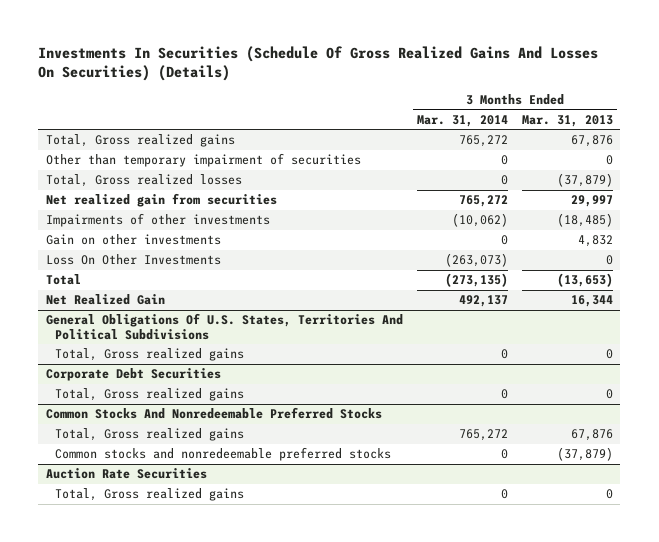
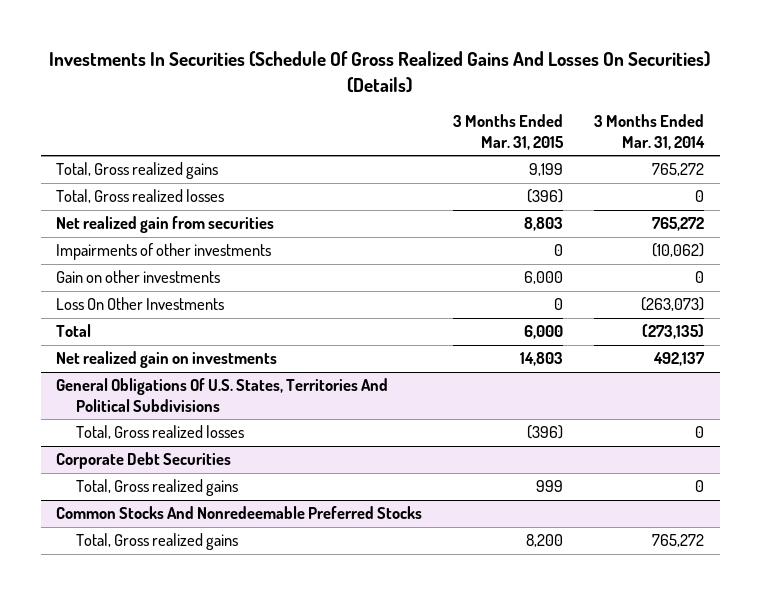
- | 3 Months Ended Mar. 31, 2014 | 3 Months Ended Mar. 31, 2013
+ | 3 Months Ended Mar. 31, 2015 | 3 Months Ended Mar. 31, 2014
- Other than temporary impairment of securities | 0 | 0
- Net Realized Gain | 492,137 | 16,344
+ Net realized gain on investments | 14,803 | 492,137
@ General Obligations Of U.S. States, Territories And Political Subdivisions
- Total, Gross realized gains | 0 | 0
+ Total, Gross realized losses | (396) | 0
@ Common Stocks And Nonredeemable Preferred Stocks
- Common stocks and nonredeemable preferred stocks | 0 | (37,879)
- Auction Rate Securities
- Total, Gross realized gains | 0 | 0

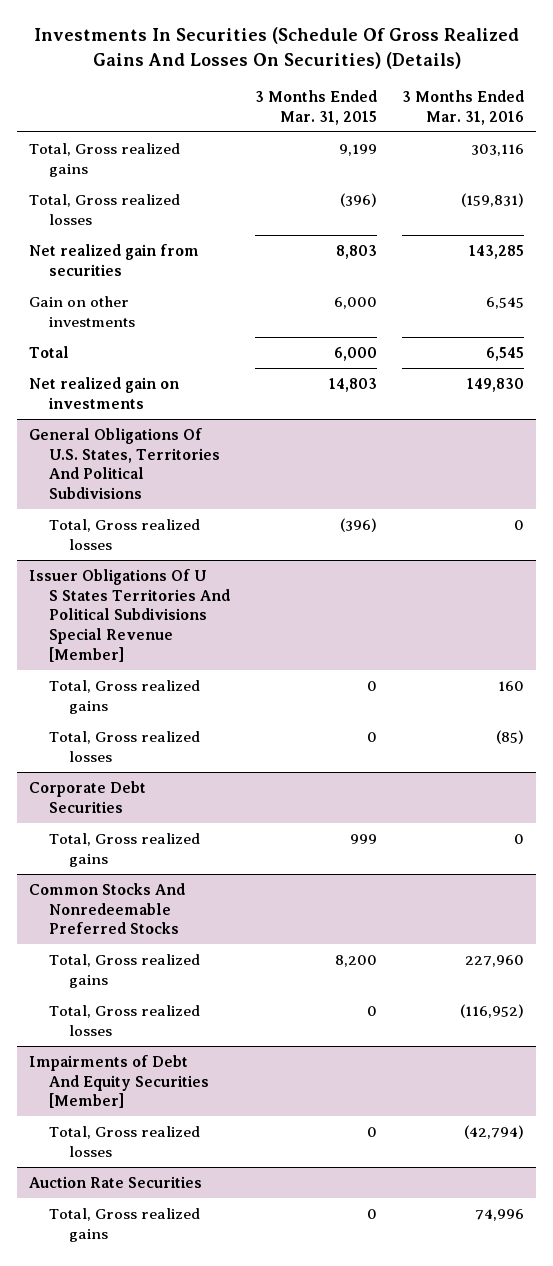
- | 3 Months Ended Mar. 31, 2015 | 3 Months Ended Mar. 31, 2014
+ | 3 Months Ended Mar. 31, 2015 | 3 Months Ended Mar. 31, 2016
- Impairments of other investments | 0 | (10,062)
- Loss On Other Investments | 0 | (263,073)
+ Issuer Obligations Of U S States Territories And Political Subdivisions Special Revenue [Member]
+ Total, Gross realized gains | 0 | 160
+ Total, Gross realized losses | 0 | (85)
@ Common Stocks And Nonredeemable Preferred Stocks
+ Total, Gross realized losses | 0 | (116,952)
+ Impairments of Debt And Equity Securities [Member]
+ Total, Gross realized losses | 0 | (42,794)
+ Auction Rate Securities
+ Total, Gross realized gains | 0 | 74,996

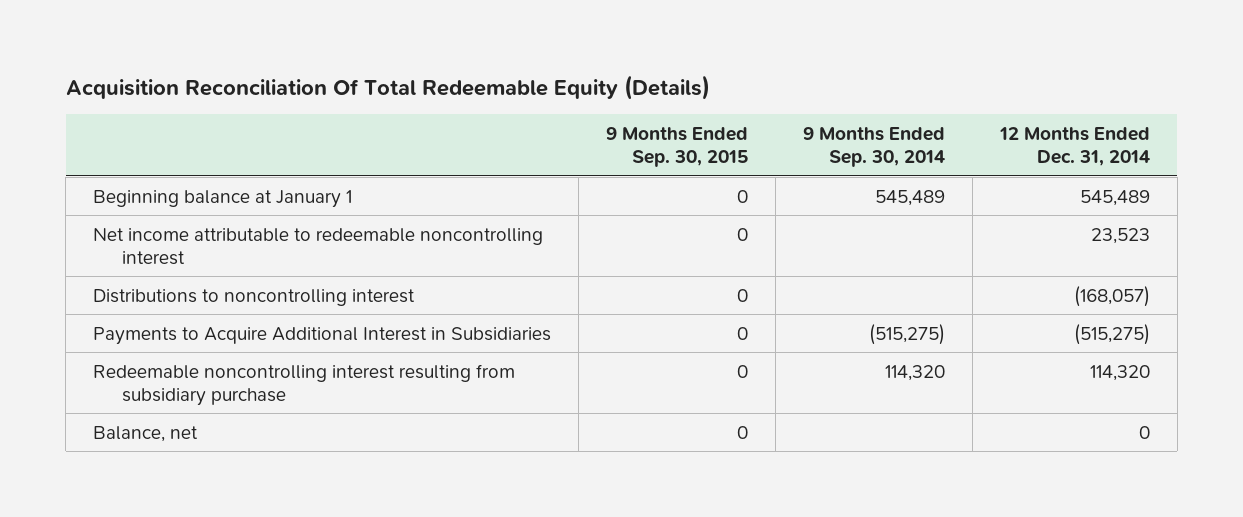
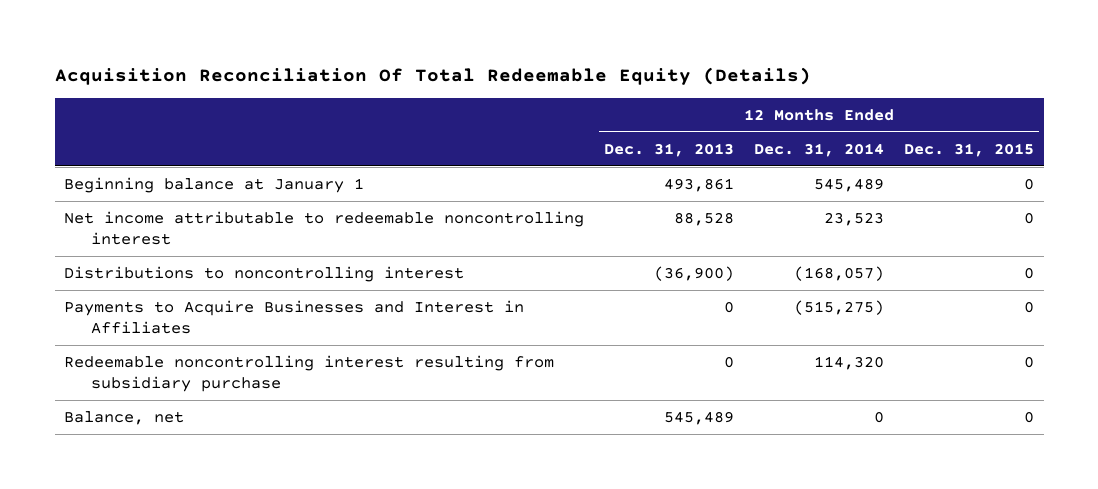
- | 9 Months Ended Sep. 30, 2015 | 9 Months Ended Sep. 30, 2014 | 12 Months Ended Dec. 31, 2014
+ | 12 Months Ended Dec. 31, 2013 | 12 Months Ended Dec. 31, 2014 | 12 Months Ended Dec. 31, 2015
- Payments to Acquire Additional Interest in Subsidiaries | 0 | (515,275) | (515,275)
+ Payments to Acquire Businesses and Interest in Affiliates | 0 | (515,275) | 0

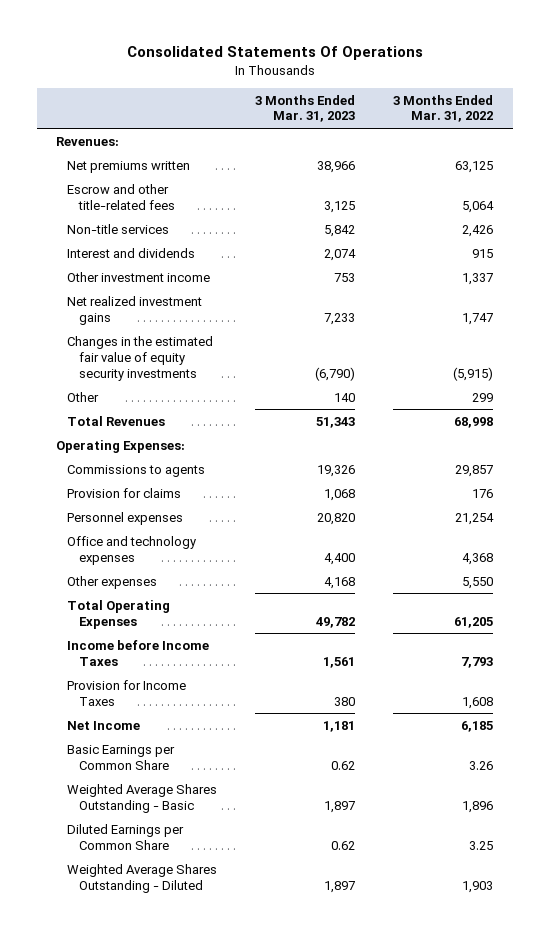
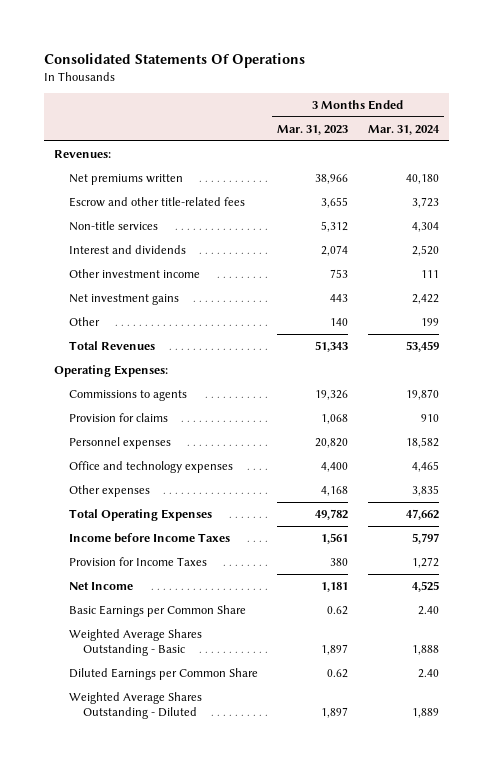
- | 3 Months Ended Mar. 31, 2023 | 3 Months Ended Mar. 31, 2022
+ | 3 Months Ended Mar. 31, 2023 | 3 Months Ended Mar. 31, 2024
- Escrow and other title-related fees | 3,125 | 5,064
- Non-title services | 5,842 | 2,426
+ Escrow and other title-related fees | 3,655 | 3,723
+ Non-title services | 5,312 | 4,304
- Net realized investment gains | 7,233 | 1,747
- Changes in the estimated fair value of equity security investments | (6,790) | (5,915)
+ Net investment gains | 443 | 2,422

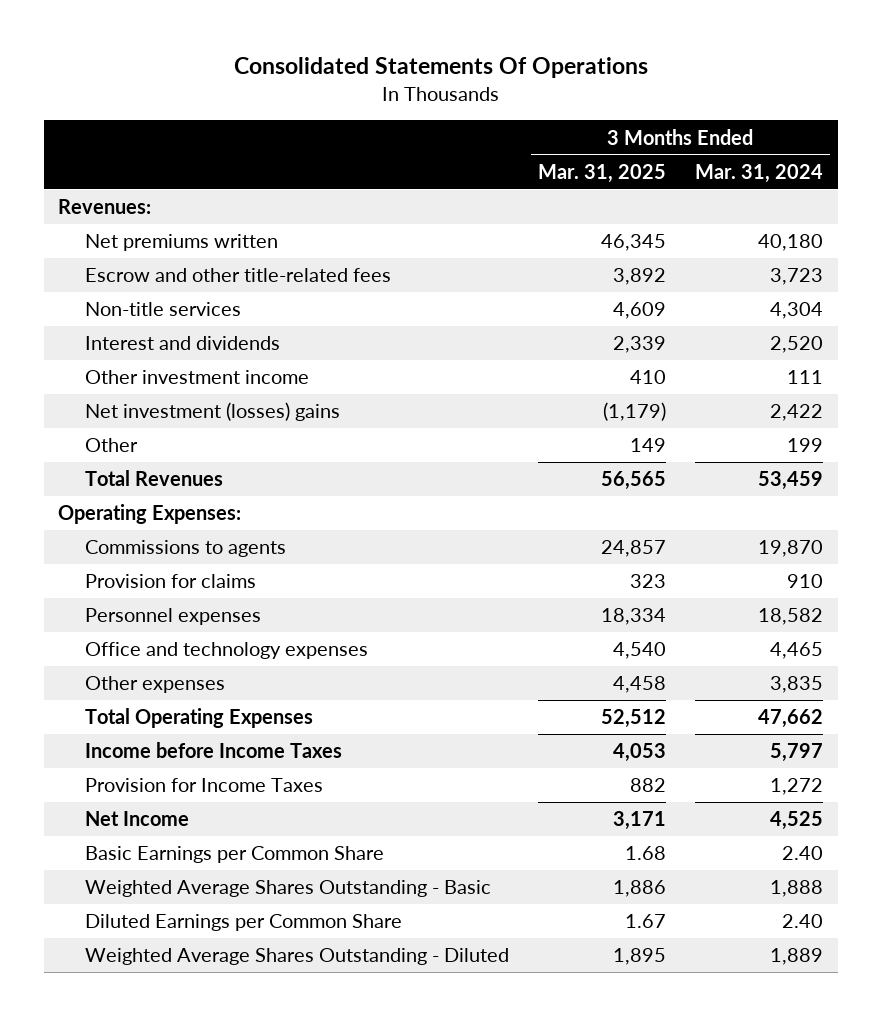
- | 3 Months Ended Mar. 31, 2023 | 3 Months Ended Mar. 31, 2024
+ | 3 Months Ended Mar. 31, 2025 | 3 Months Ended Mar. 31, 2024
- Net investment gains | 443 | 2,422
+ Net investment (losses) gains | (1,179) | 2,422

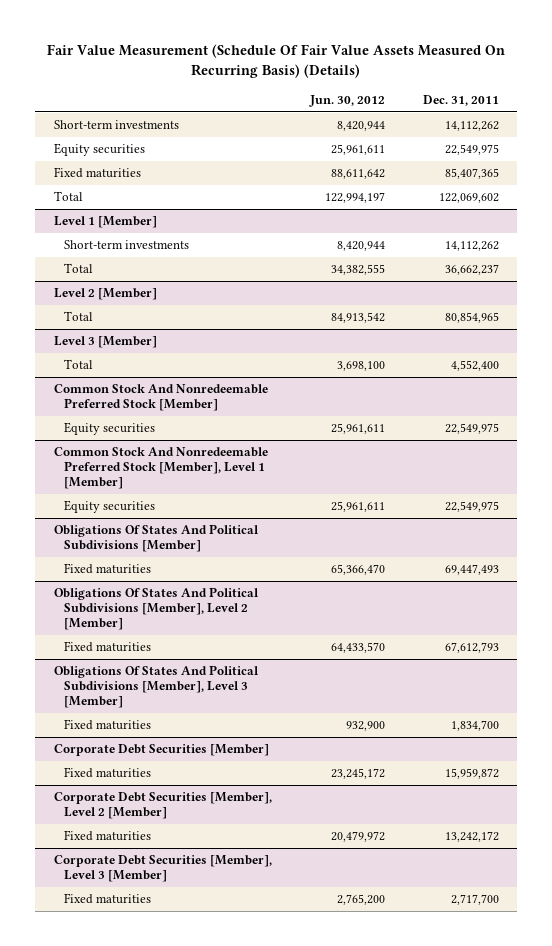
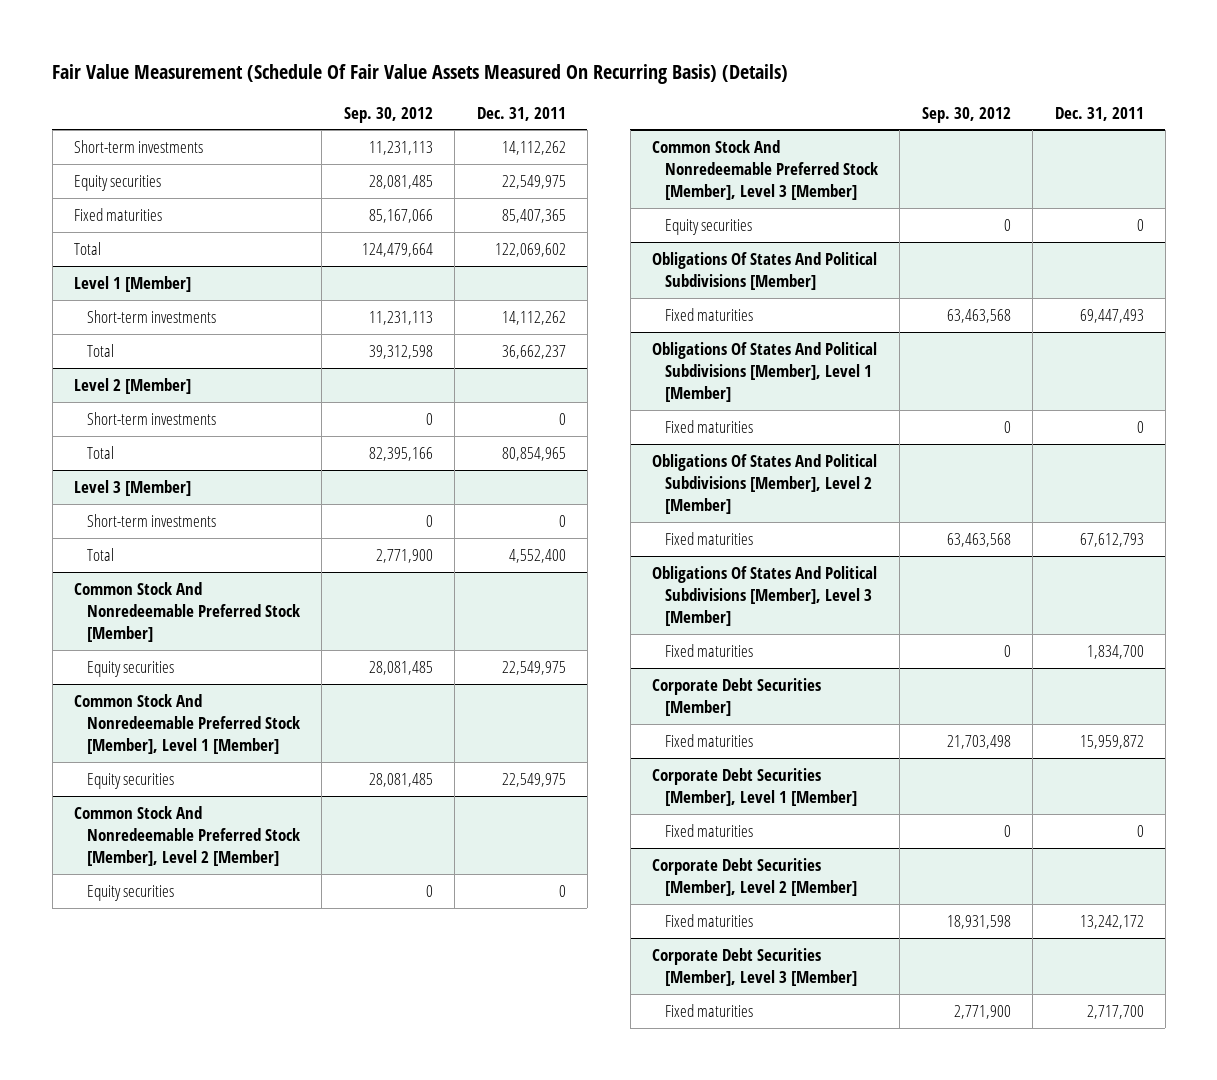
- | Jun. 30, 2012 | Dec. 31, 2011
+ | Sep. 30, 2012 | Dec. 31, 2011
@ Level 2 [Member]
+ Short-term investments | 0 | 0
@ Level 3 [Member]
+ Short-term investments | 0 | 0
+ Common Stock And Nonredeemable Preferred Stock [Member], Level 2 [Member]
+ Equity securities | 0 | 0
+ Common Stock And Nonredeemable Preferred Stock [Member], Level 3 [Member]
+ Equity securities | 0 | 0
+ Obligations Of States And Political Subdivisions [Member], Level 1 [Member]
+ Fixed maturities | 0 | 0
+ Corporate Debt Securities [Member], Level 1 [Member]
+ Fixed maturities | 0 | 0

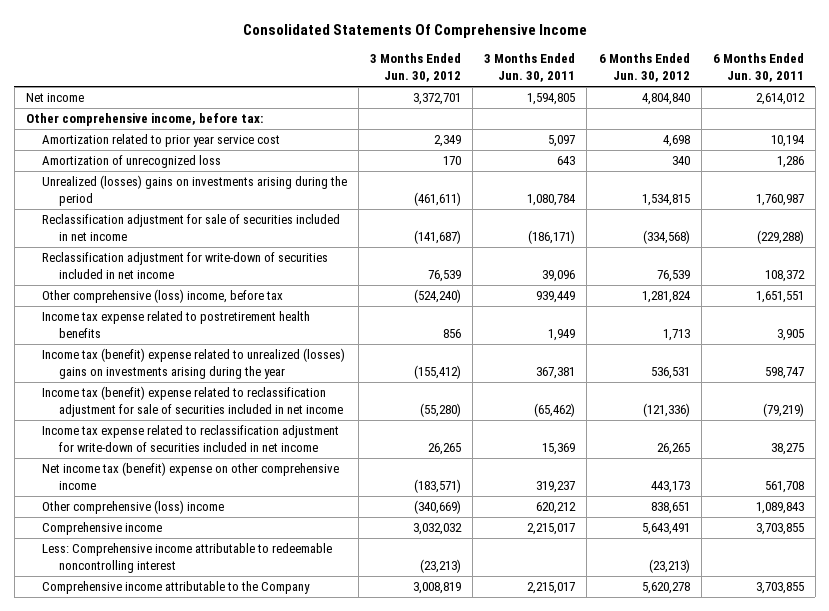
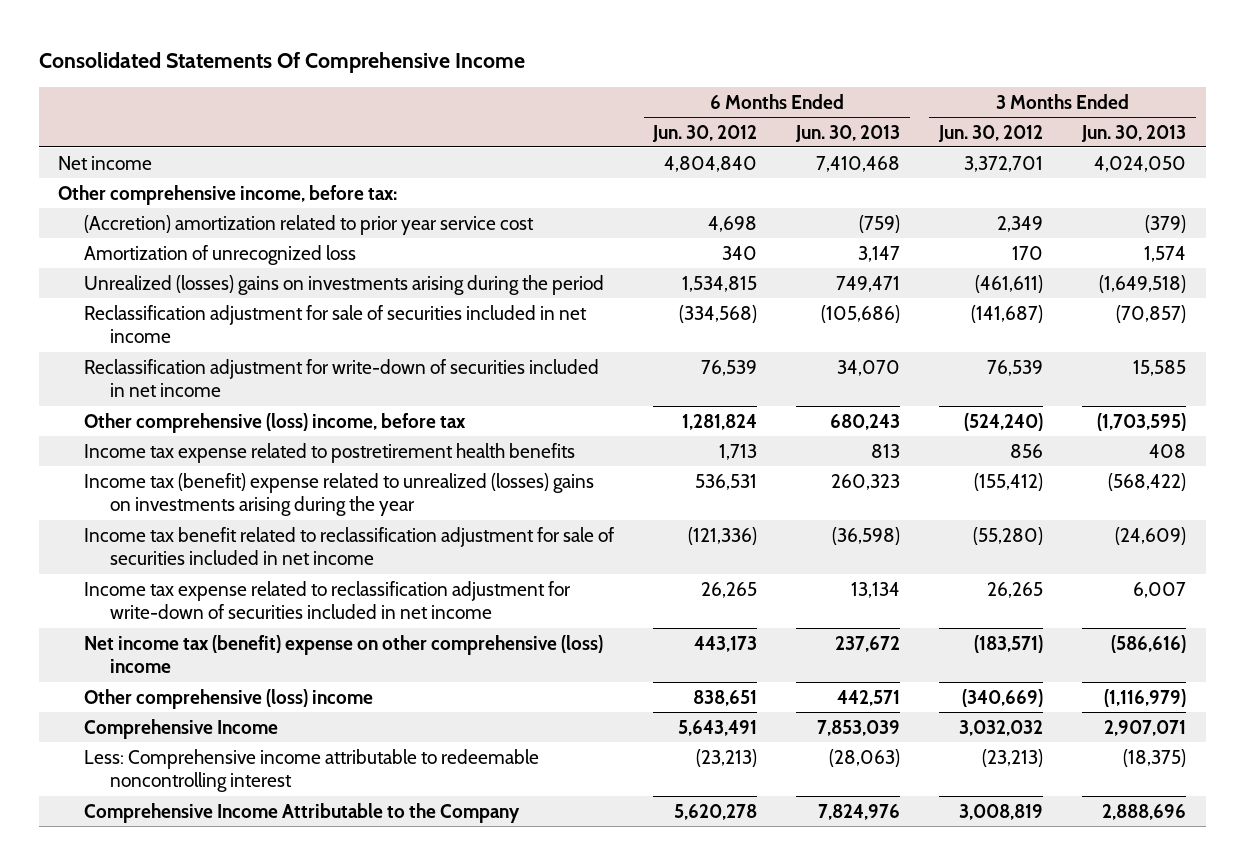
- | 3 Months Ended Jun. 30, 2012 | 3 Months Ended Jun. 30, 2011 | 6 Months Ended Jun. 30, 2012 | 6 Months Ended Jun. 30, 2011
+ | 6 Months Ended Jun. 30, 2012 | 6 Months Ended Jun. 30, 2013 | 3 Months Ended Jun. 30, 2012 | 3 Months Ended Jun. 30, 2013
- Amortization related to prior year service cost | 2,349 | 5,097 | 4,698 | 10,194
+ (Accretion) amortization related to prior year service cost | 4,698 | (759) | 2,349 | (379)
- Income tax (benefit) expense related to reclassification adjustment for sale of securities included in net income | (55,280) | (65,462) | (121,336) | (79,219)
+ Income tax benefit related to reclassification adjustment for sale of securities included in net income | (121,336) | (36,598) | (55,280) | (24,609)
- Net income tax (benefit) expense on other comprehensive income | (183,571) | 319,237 | 443,173 | 561,708
+ Net income tax (benefit) expense on other comprehensive (loss) income | 443,173 | 237,672 | (183,571) | (586,616)
- Comprehensive income | 3,032,032 | 2,215,017 | 5,643,491 | 3,703,855
+ Comprehensive Income | 5,643,491 | 7,853,039 | 3,032,032 | 2,907,071
- Comprehensive income attributable to the Company | 3,008,819 | 2,215,017 | 5,620,278 | 3,703,855
+ Comprehensive Income Attributable to the Company | 5,620,278 | 7,824,976 | 3,008,819 | 2,888,696

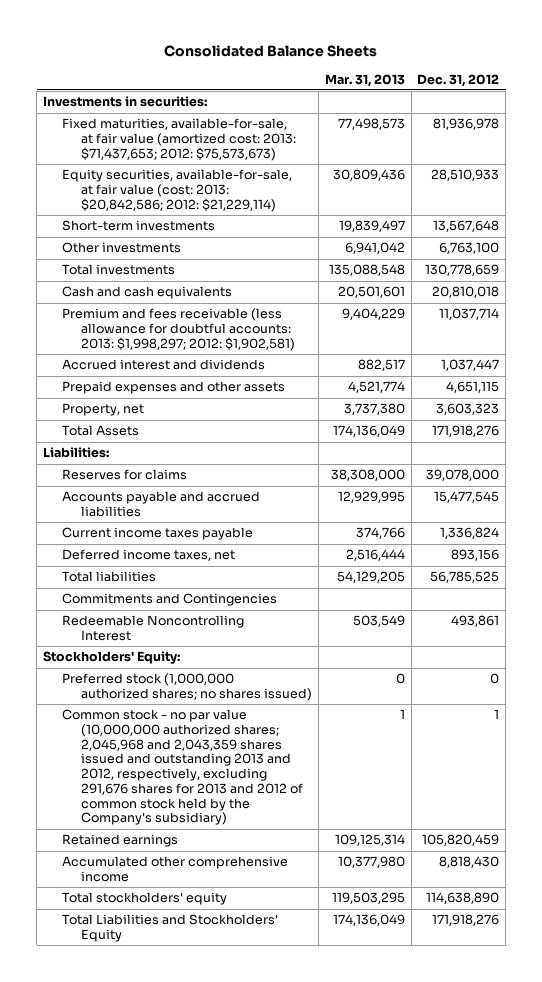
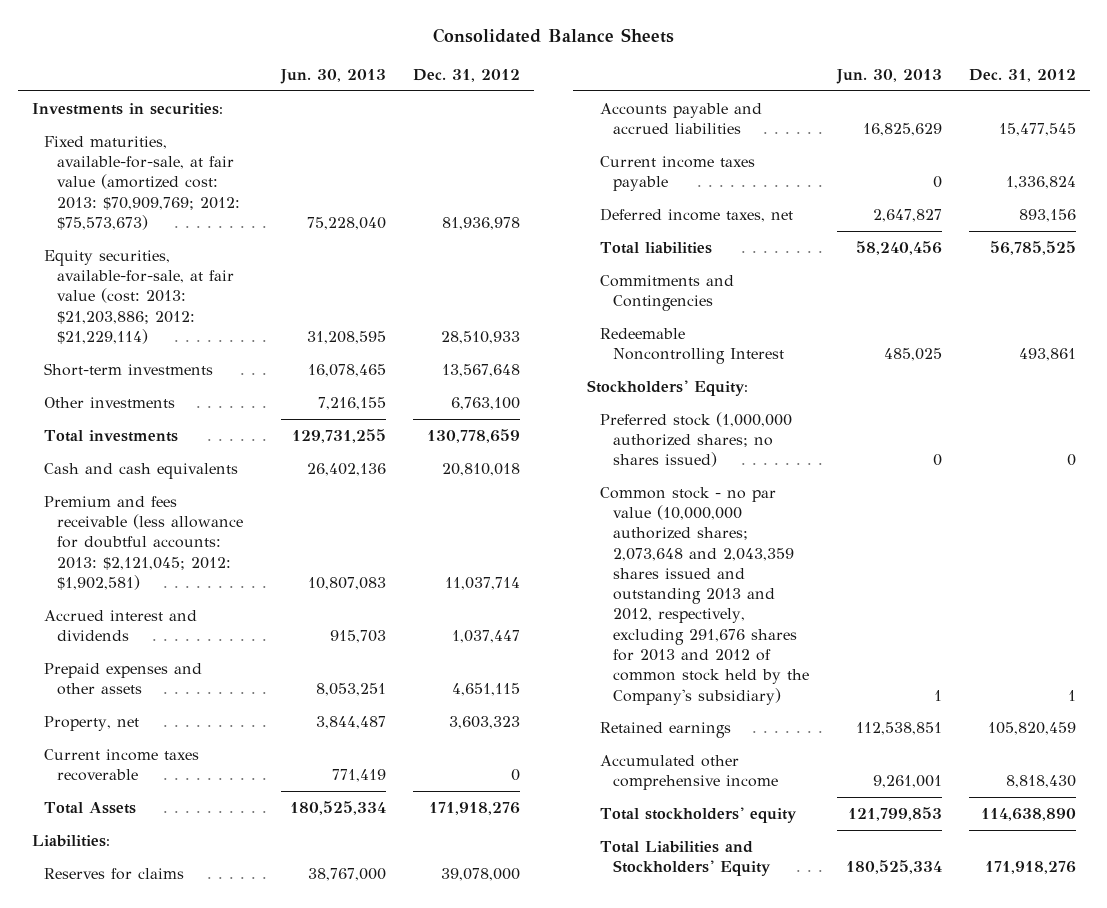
- | Mar. 31, 2013 | Dec. 31, 2012
+ | Jun. 30, 2013 | Dec. 31, 2012
- Fixed maturities, available-for-sale, at fair value (amortized cost: 2013: $71,437,653; 2012: $75,573,673) | 77,498,573 | 81,936,978
- Equity securities, available-for-sale, at fair value (cost: 2013: $20,842,586; 2012: $21,229,114) | 30,809,436 | 28,510,933
+ Fixed maturities, available-for-sale, at fair value (amortized cost: 2013: $70,909,769; 2012: $75,573,673) | 75,228,040 | 81,936,978
+ Equity securities, available-for-sale, at fair value (cost: 2013: $21,203,886; 2012: $21,229,114) | 31,208,595 | 28,510,933
- Premium and fees receivable (less allowance for doubtful accounts: 2013: $1,998,297; 2012: $1,902,581) | 9,404,229 | 11,037,714
+ Premium and fees receivable (less allowance for doubtful accounts: 2013: $2,121,045; 2012: $1,902,581) | 10,807,083 | 11,037,714
+ Current income taxes recoverable | 771,419 | 0
- Common stock - no par value (10,000,000 authorized shares; 2,045,968 and 2,043,359 shares issued and outstanding 2013 and 2012, respectively, excluding 291,676 shares for 2013 and 2012 of common stock held by the Company's subsidiary) | 1 | 1
+ Common stock - no par value (10,000,000 authorized shares; 2,073,648 and 2,043,359 shares issued and outstanding 2013 and 2012, respectively, excluding 291,676 shares for 2013 and 2012 of common stock held by the Company's subsidiary) | 1 | 1

